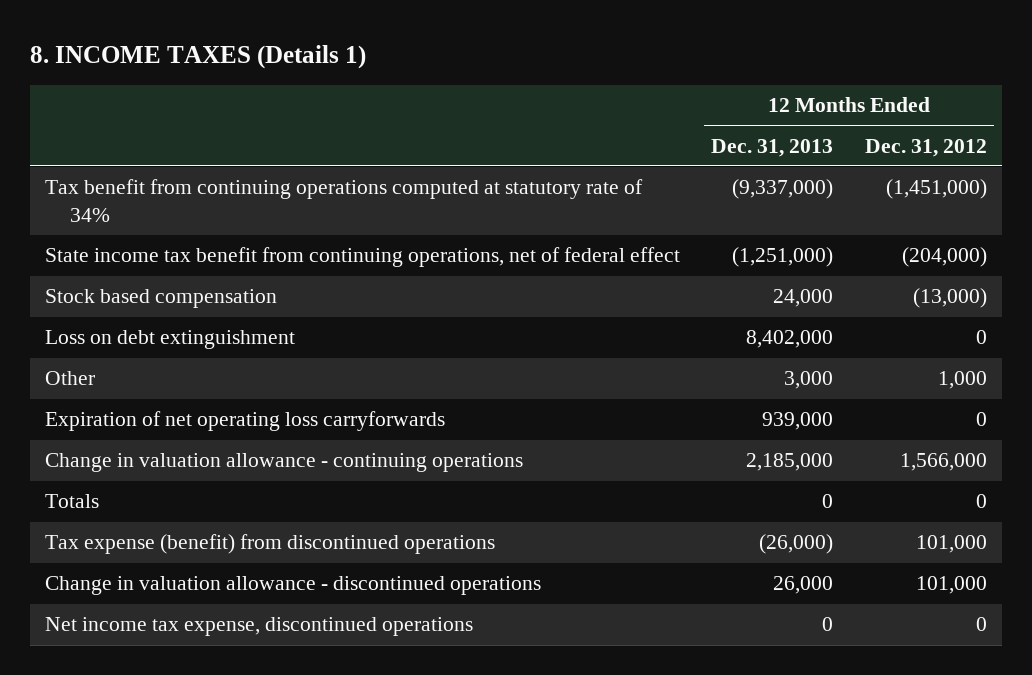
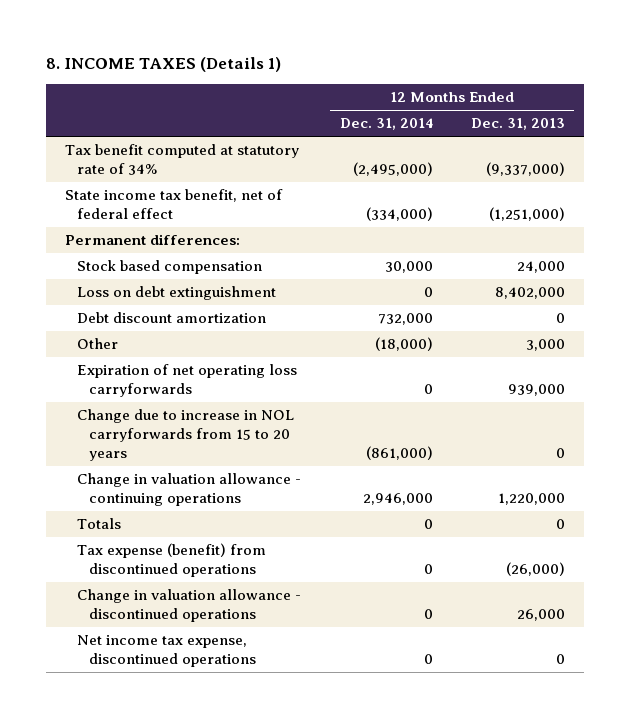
- | 12 Months Ended Dec. 31, 2013 | 12 Months Ended Dec. 31, 2012
+ | 12 Months Ended Dec. 31, 2014 | 12 Months Ended Dec. 31, 2013
- Tax benefit from continuing operations computed at statutory rate of 34% | (9,337,000) | (1,451,000)
- State income tax benefit from continuing operations, net of federal effect | (1,251,000) | (204,000)
+ Tax benefit computed at statutory rate of 34% | (2,495,000) | (9,337,000)
+ State income tax benefit, net of federal effect | (334,000) | (1,251,000)
+ Permanent differences:
+ Debt discount amortization | 732,000 | 0
- Change in valuation allowance - continuing operations | 2,185,000 | 1,566,000
+ Change due to increase in NOL carryforwards from 15 to 20 years | (861,000) | 0
+ Change in valuation allowance - continuing operations | 2,946,000 | 1,220,000

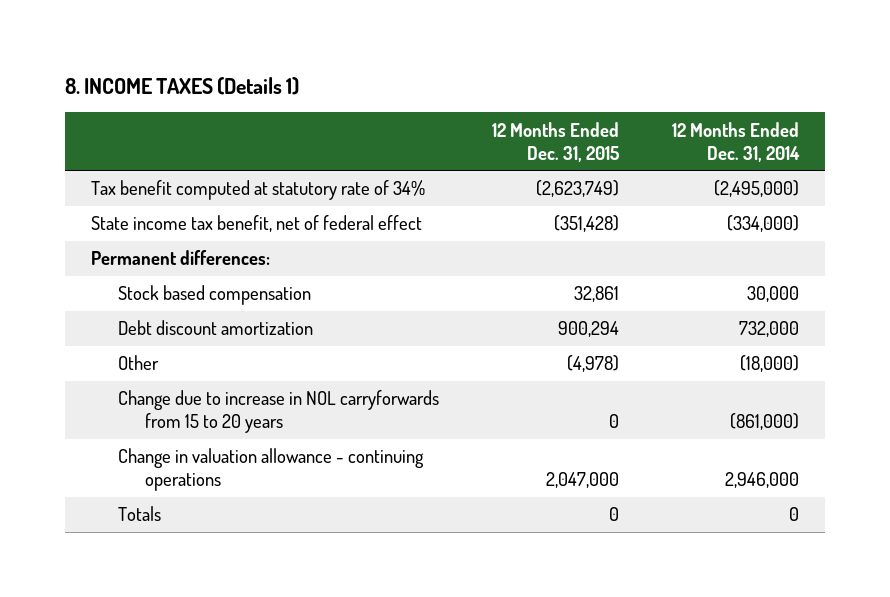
- | 12 Months Ended Dec. 31, 2014 | 12 Months Ended Dec. 31, 2013
+ | 12 Months Ended Dec. 31, 2015 | 12 Months Ended Dec. 31, 2014
- Loss on debt extinguishment | 0 | 8,402,000
- Expiration of net operating loss carryforwards | 0 | 939,000
- Tax expense (benefit) from discontinued operations | 0 | (26,000)
- Change in valuation allowance - discontinued operations | 0 | 26,000
- Net income tax expense, discontinued operations | 0 | 0

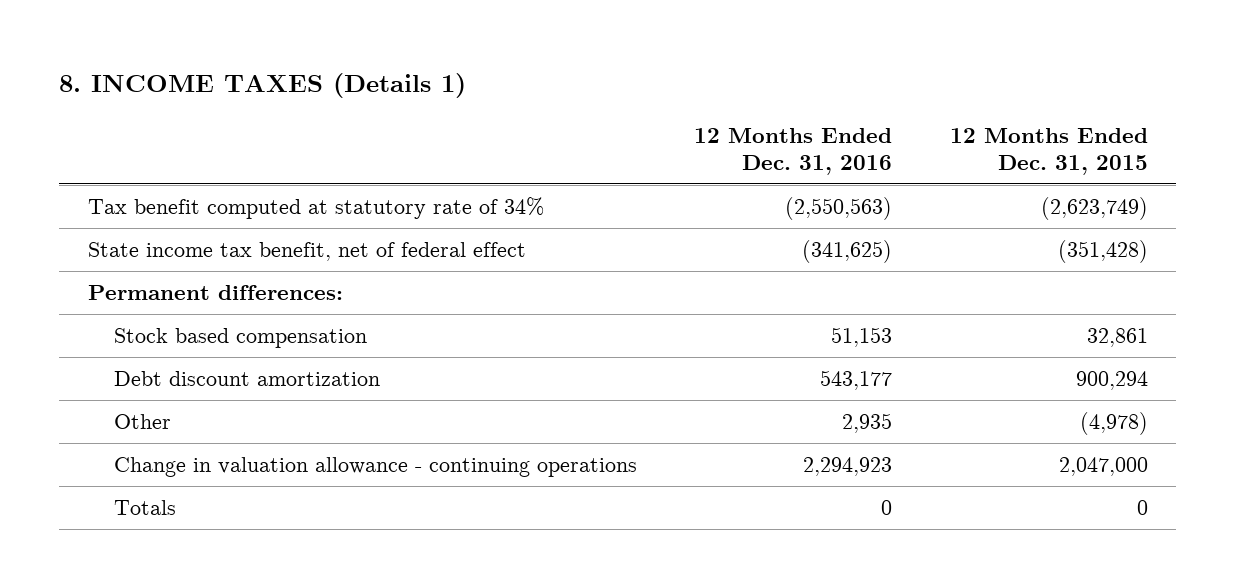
- | 12 Months Ended Dec. 31, 2015 | 12 Months Ended Dec. 31, 2014
+ | 12 Months Ended Dec. 31, 2016 | 12 Months Ended Dec. 31, 2015
- Change due to increase in NOL carryforwards from 15 to 20 years | 0 | (861,000)

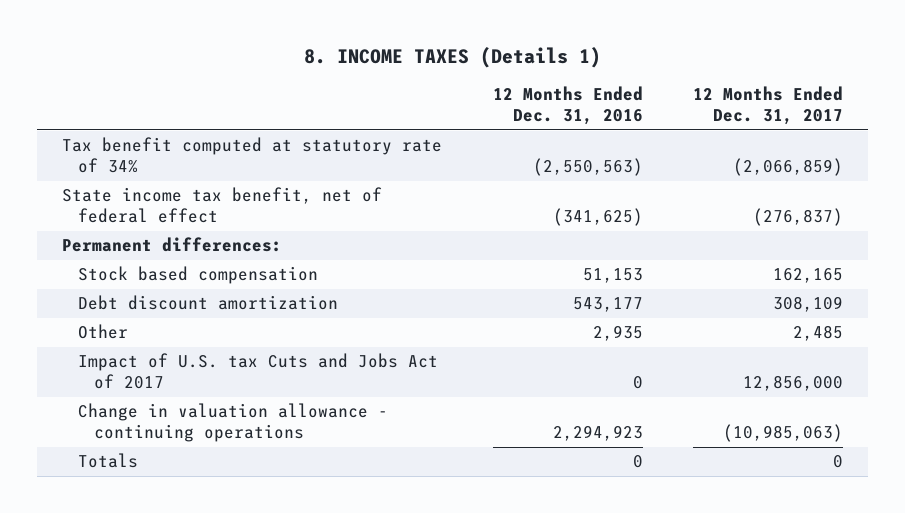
- | 12 Months Ended Dec. 31, 2016 | 12 Months Ended Dec. 31, 2015
+ | 12 Months Ended Dec. 31, 2016 | 12 Months Ended Dec. 31, 2017
+ Impact of U.S. tax Cuts and Jobs Act of 2017 | 0 | 12,856,000

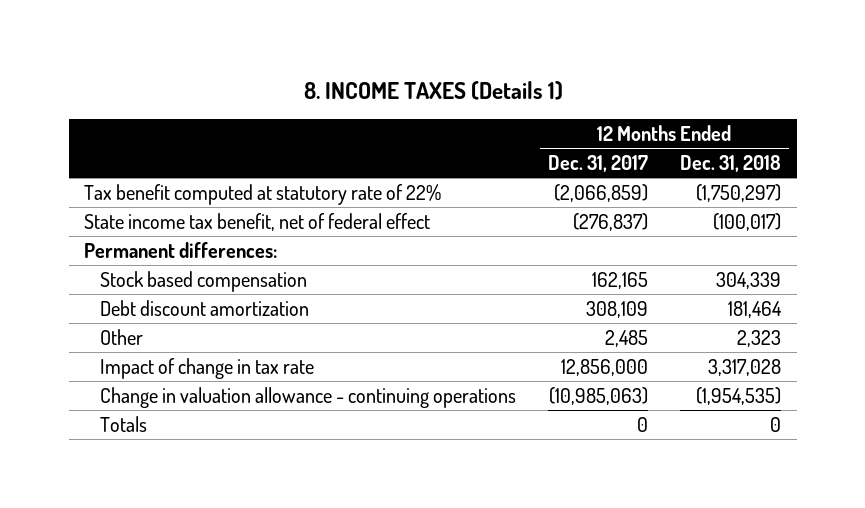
- | 12 Months Ended Dec. 31, 2016 | 12 Months Ended Dec. 31, 2017
+ | 12 Months Ended Dec. 31, 2017 | 12 Months Ended Dec. 31, 2018
- Tax benefit computed at statutory rate of 34% | (2,550,563) | (2,066,859)
+ Tax benefit computed at statutory rate of 22% | (2,066,859) | (1,750,297)
- Impact of U.S. tax Cuts and Jobs Act of 2017 | 0 | 12,856,000
+ Impact of change in tax rate | 12,856,000 | 3,317,028

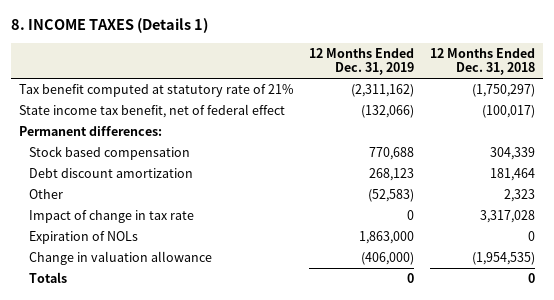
- | 12 Months Ended Dec. 31, 2017 | 12 Months Ended Dec. 31, 2018
+ | 12 Months Ended Dec. 31, 2019 | 12 Months Ended Dec. 31, 2018
- Tax benefit computed at statutory rate of 22% | (2,066,859) | (1,750,297)
+ Tax benefit computed at statutory rate of 21% | (2,311,162) | (1,750,297)
- Change in valuation allowance - continuing operations | (10,985,063) | (1,954,535)
+ Expiration of NOLs | 1,863,000 | 0
+ Change in valuation allowance | (406,000) | (1,954,535)

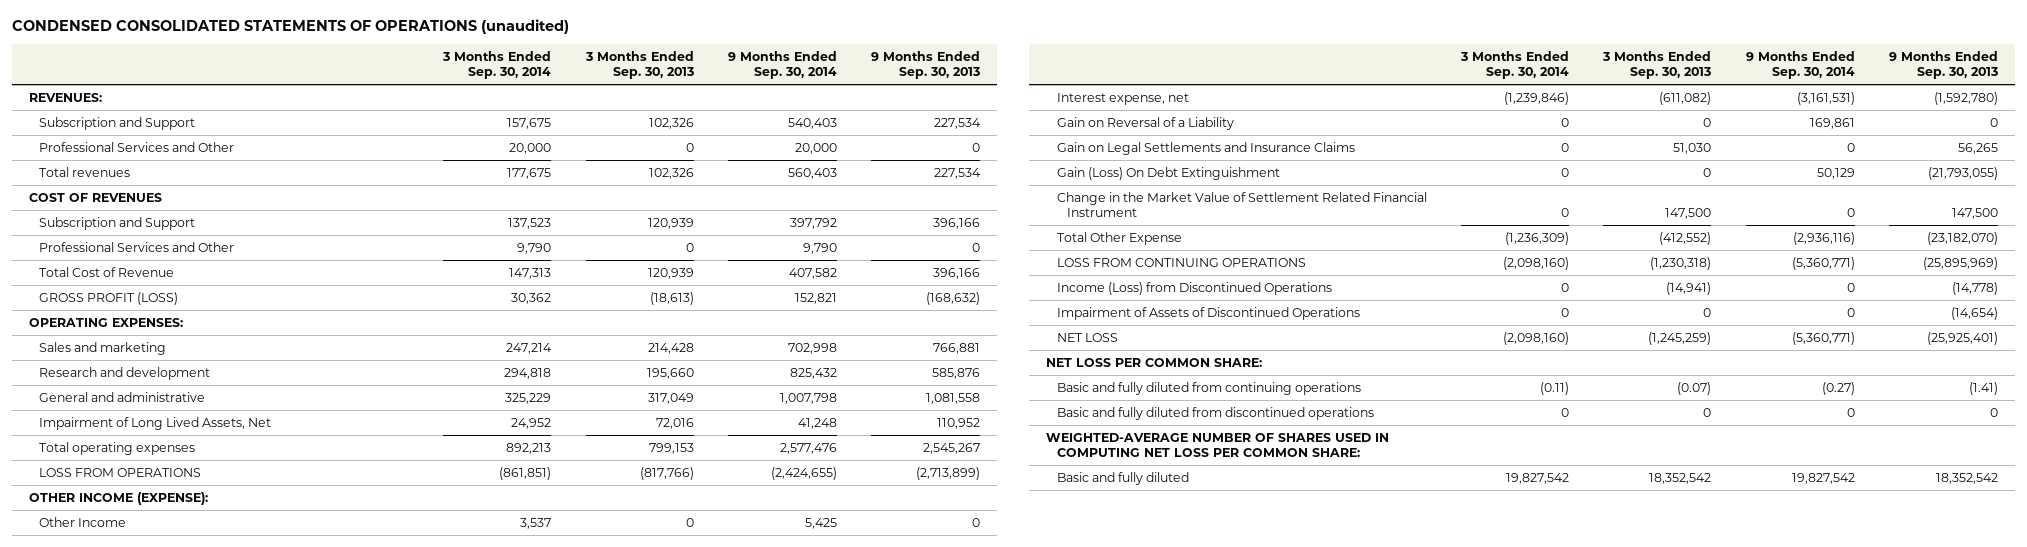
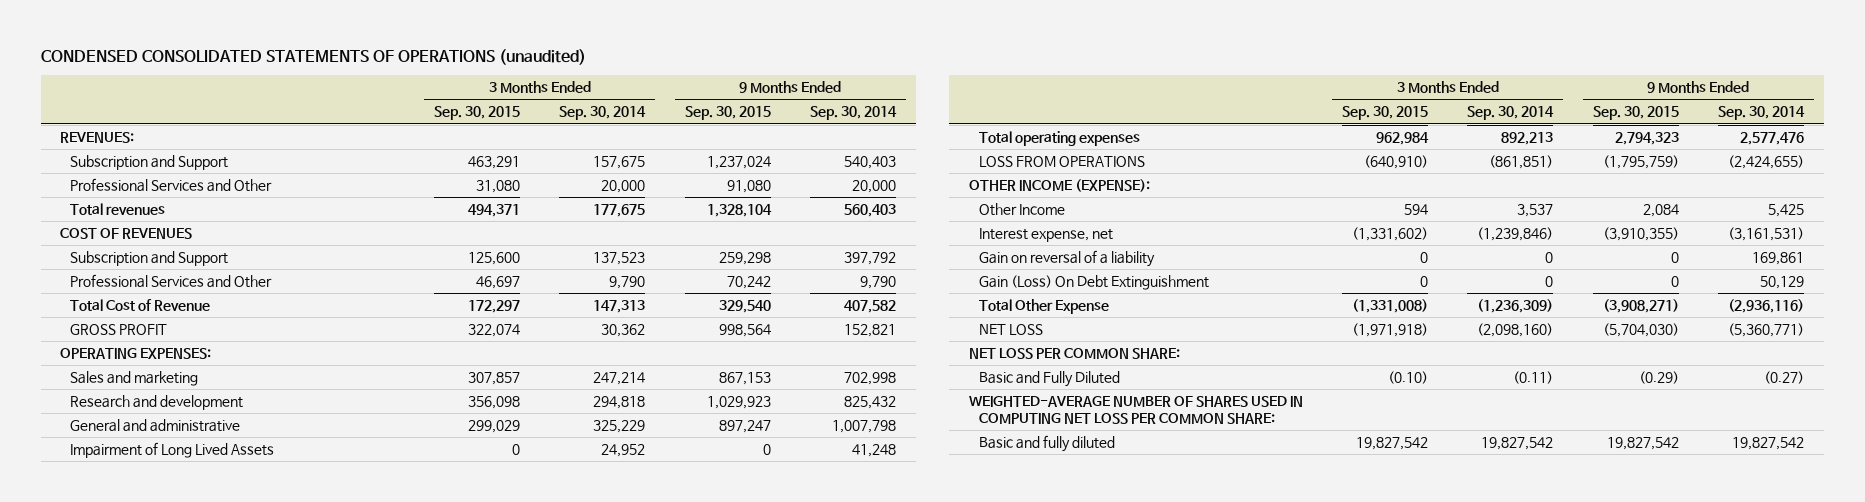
- | 3 Months Ended Sep. 30, 2014 | 3 Months Ended Sep. 30, 2013 | 9 Months Ended Sep. 30, 2014 | 9 Months Ended Sep. 30, 2013
+ | 3 Months Ended Sep. 30, 2015 | 3 Months Ended Sep. 30, 2014 | 9 Months Ended Sep. 30, 2015 | 9 Months Ended Sep. 30, 2014
- GROSS PROFIT (LOSS) | 30,362 | (18,613) | 152,821 | (168,632)
+ GROSS PROFIT | 322,074 | 30,362 | 998,564 | 152,821
- Impairment of Long Lived Assets, Net | 24,952 | 72,016 | 41,248 | 110,952
+ Impairment of Long Lived Assets | 0 | 24,952 | 0 | 41,248
- Gain on Reversal of a Liability | 0 | 0 | 169,861 | 0
- Gain on Legal Settlements and Insurance Claims | 0 | 51,030 | 0 | 56,265
+ Gain on reversal of a liability | 0 | 0 | 0 | 169,861
- Change in the Market Value of Settlement Related Financial Instrument | 0 | 147,500 | 0 | 147,500
- LOSS FROM CONTINUING OPERATIONS | (2,098,160) | (1,230,318) | (5,360,771) | (25,895,969)
- Income (Loss) from Discontinued Operations | 0 | (14,941) | 0 | (14,778)
- Impairment of Assets of Discontinued Operations | 0 | 0 | 0 | (14,654)
- Basic and fully diluted from continuing operations | (0.11) | (0.07) | (0.27) | (1.41)
- Basic and fully diluted from discontinued operations | 0 | 0 | 0 | 0
+ Basic and Fully Diluted | (0.10) | (0.11) | (0.29) | (0.27)

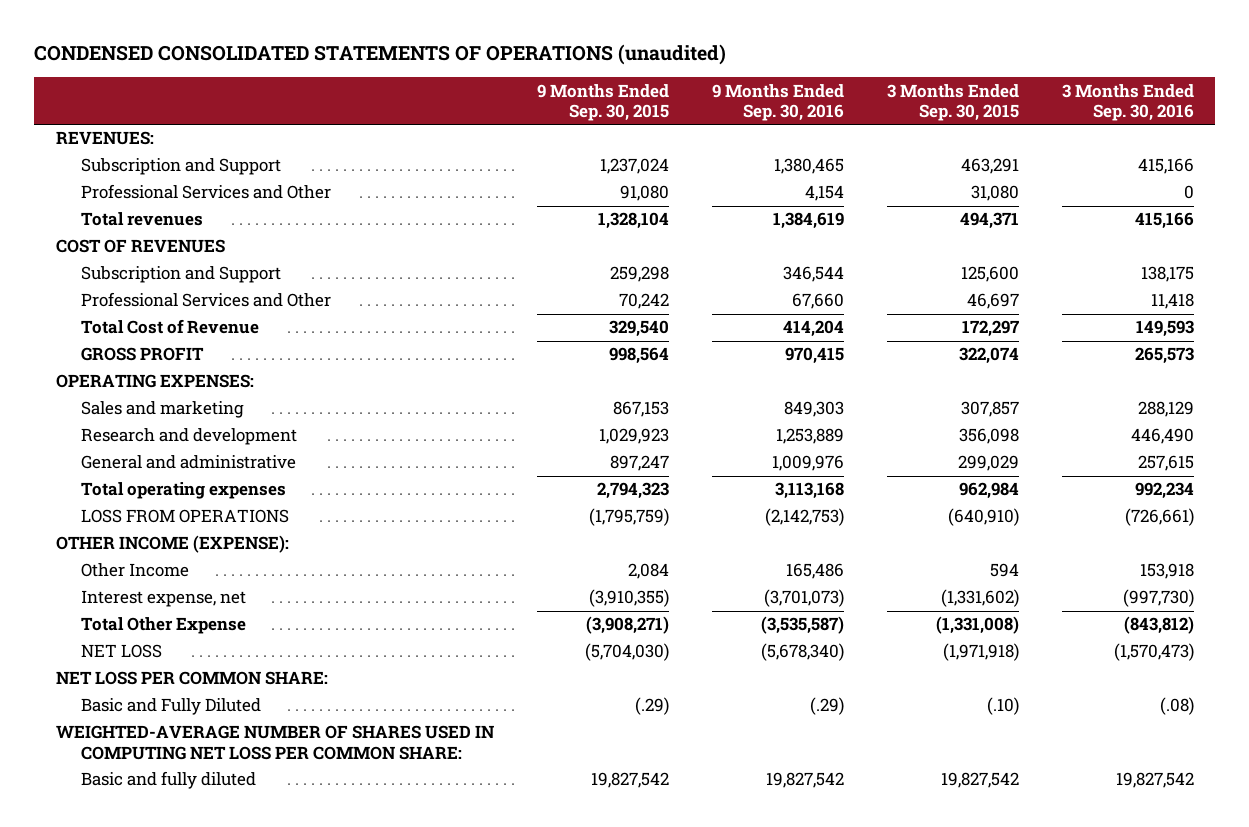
- | 3 Months Ended Sep. 30, 2015 | 3 Months Ended Sep. 30, 2014 | 9 Months Ended Sep. 30, 2015 | 9 Months Ended Sep. 30, 2014
+ | 9 Months Ended Sep. 30, 2015 | 9 Months Ended Sep. 30, 2016 | 3 Months Ended Sep. 30, 2015 | 3 Months Ended Sep. 30, 2016
- Impairment of Long Lived Assets | 0 | 24,952 | 0 | 41,248
- Gain on reversal of a liability | 0 | 0 | 0 | 169,861
- Gain (Loss) On Debt Extinguishment | 0 | 0 | 0 | 50,129
- Basic and Fully Diluted | (0.10) | (0.11) | (0.29) | (0.27)
+ Basic and Fully Diluted | (.29) | (.29) | (.10) | (.08)

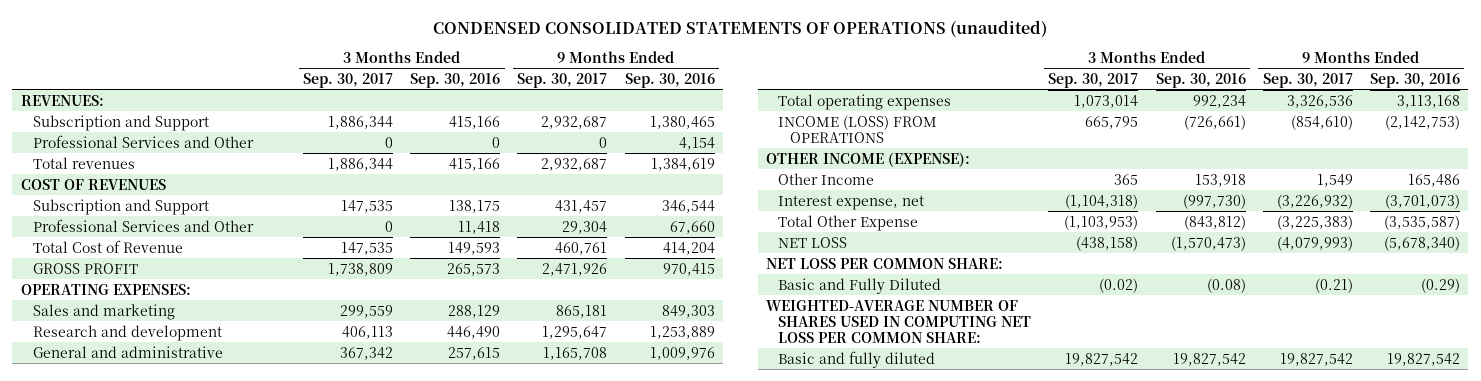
- | 9 Months Ended Sep. 30, 2015 | 9 Months Ended Sep. 30, 2016 | 3 Months Ended Sep. 30, 2015 | 3 Months Ended Sep. 30, 2016
+ | 3 Months Ended Sep. 30, 2017 | 3 Months Ended Sep. 30, 2016 | 9 Months Ended Sep. 30, 2017 | 9 Months Ended Sep. 30, 2016
- LOSS FROM OPERATIONS | (1,795,759) | (2,142,753) | (640,910) | (726,661)
+ INCOME (LOSS) FROM OPERATIONS | 665,795 | (726,661) | (854,610) | (2,142,753)
- Basic and Fully Diluted | (.29) | (.29) | (.10) | (.08)
+ Basic and Fully Diluted | (0.02) | (0.08) | (0.21) | (0.29)

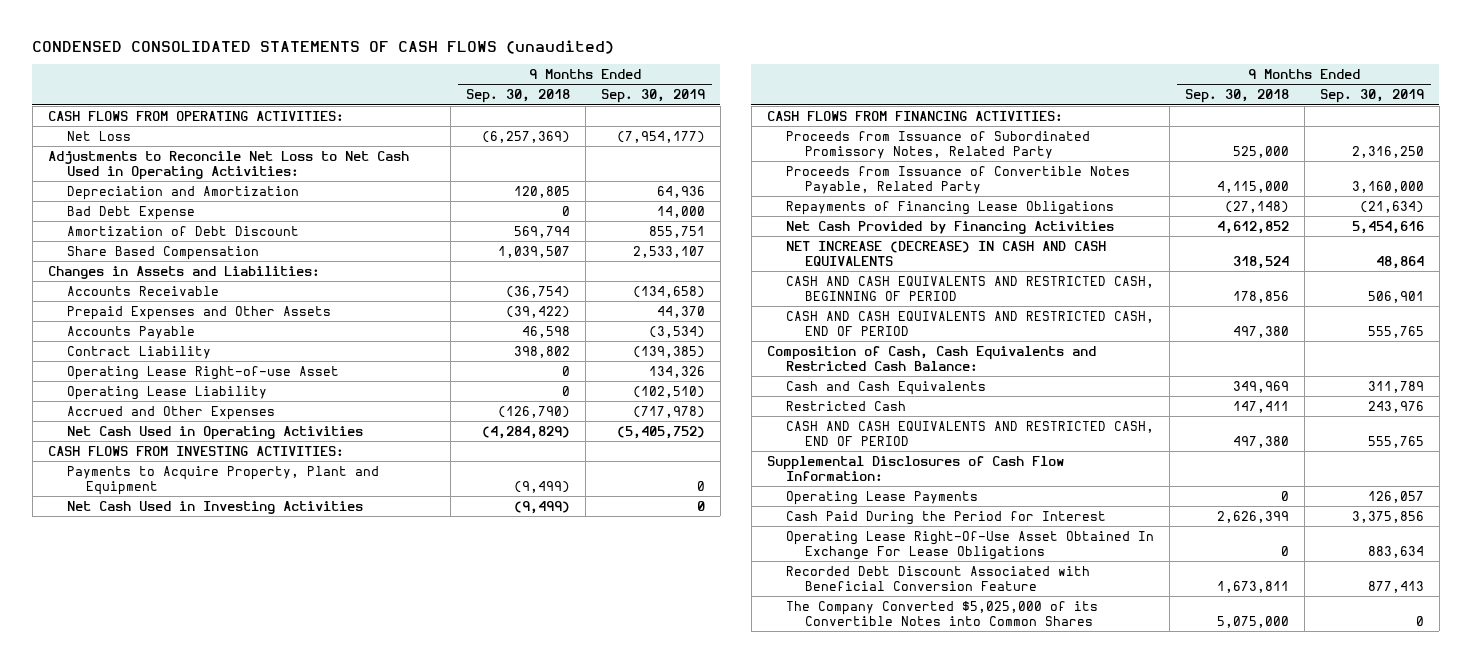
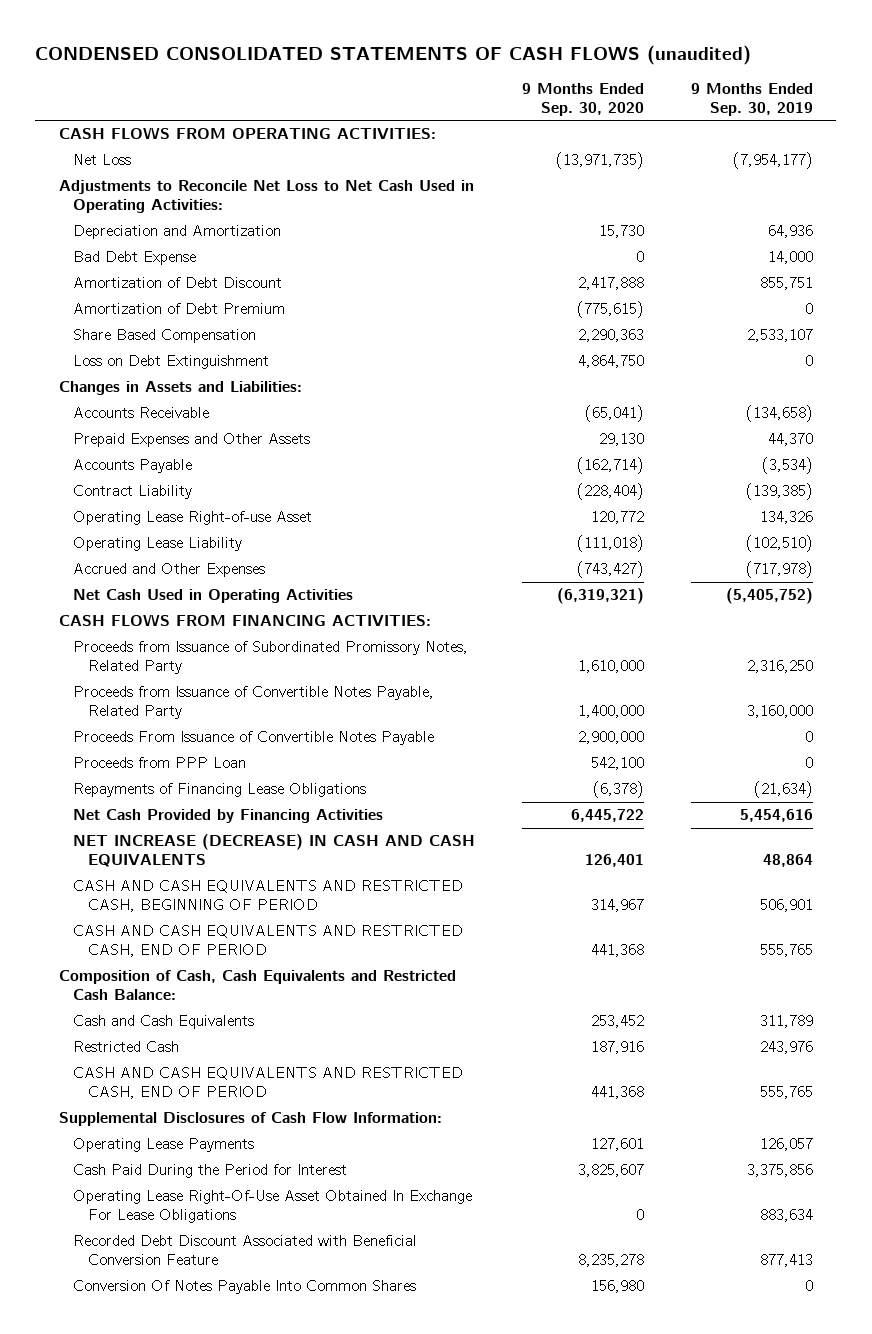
- | 9 Months Ended Sep. 30, 2018 | 9 Months Ended Sep. 30, 2019
+ | 9 Months Ended Sep. 30, 2020 | 9 Months Ended Sep. 30, 2019
+ Amortization of Debt Premium | (775,615) | 0
+ Loss on Debt Extinguishment | 4,864,750 | 0
- CASH FLOWS FROM INVESTING ACTIVITIES:
- Payments to Acquire Property, Plant and Equipment | (9,499) | 0
- Net Cash Used in Investing Activities | (9,499) | 0
+ Proceeds From Issuance of Convertible Notes Payable | 2,900,000 | 0
+ Proceeds from PPP Loan | 542,100 | 0
- The Company Converted $5,025,000 of its Convertible Notes into Common Shares | 5,075,000 | 0
+ Conversion Of Notes Payable Into Common Shares | 156,980 | 0

